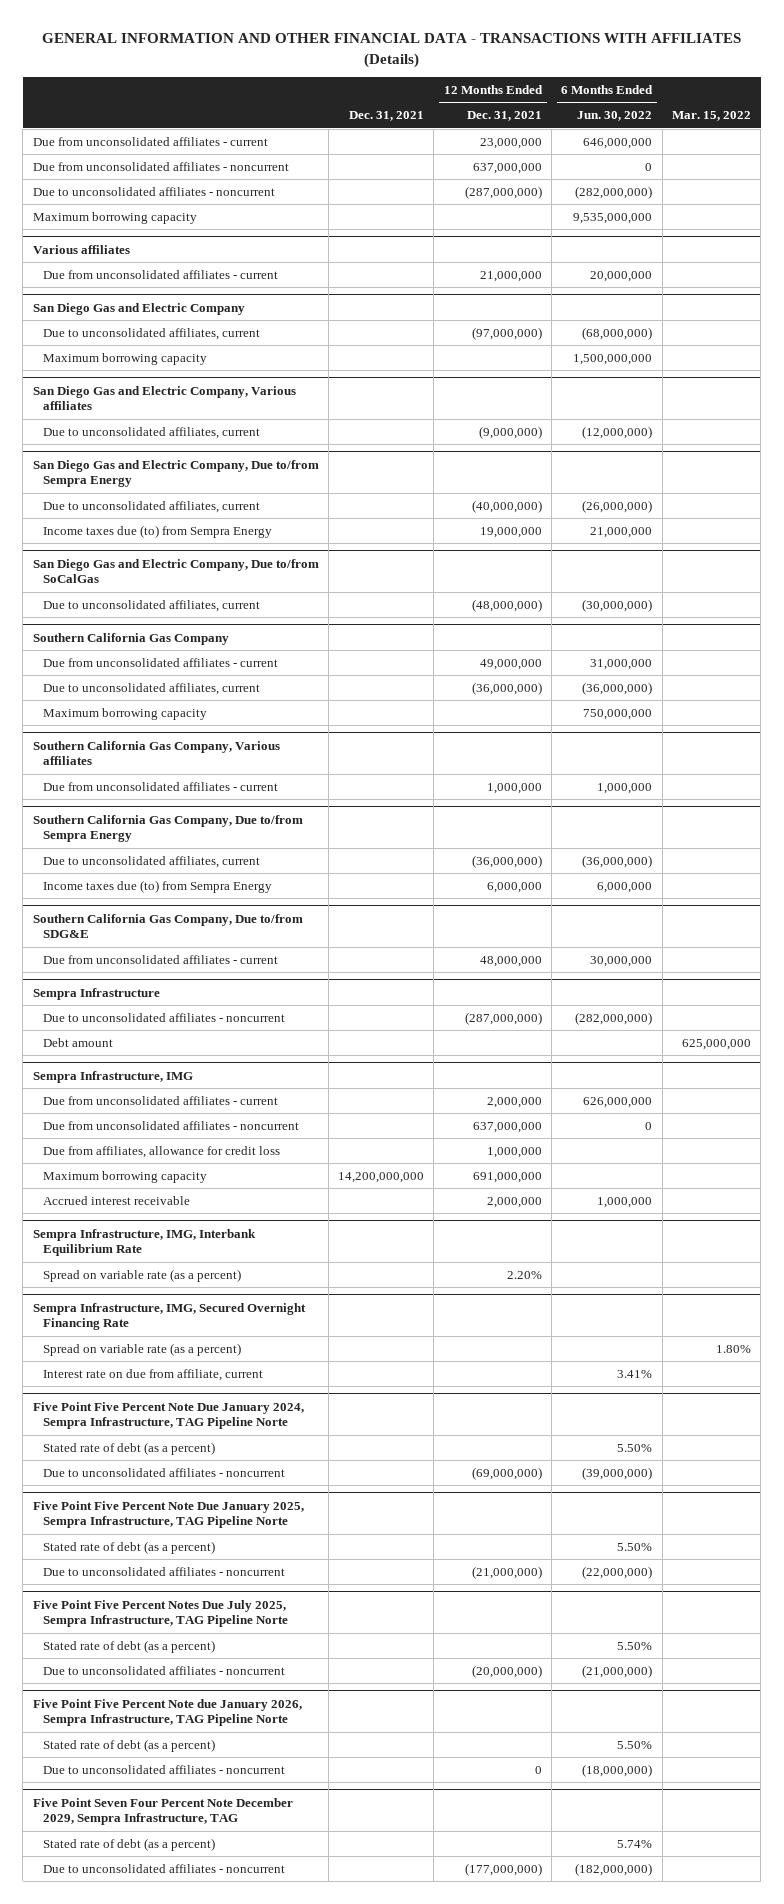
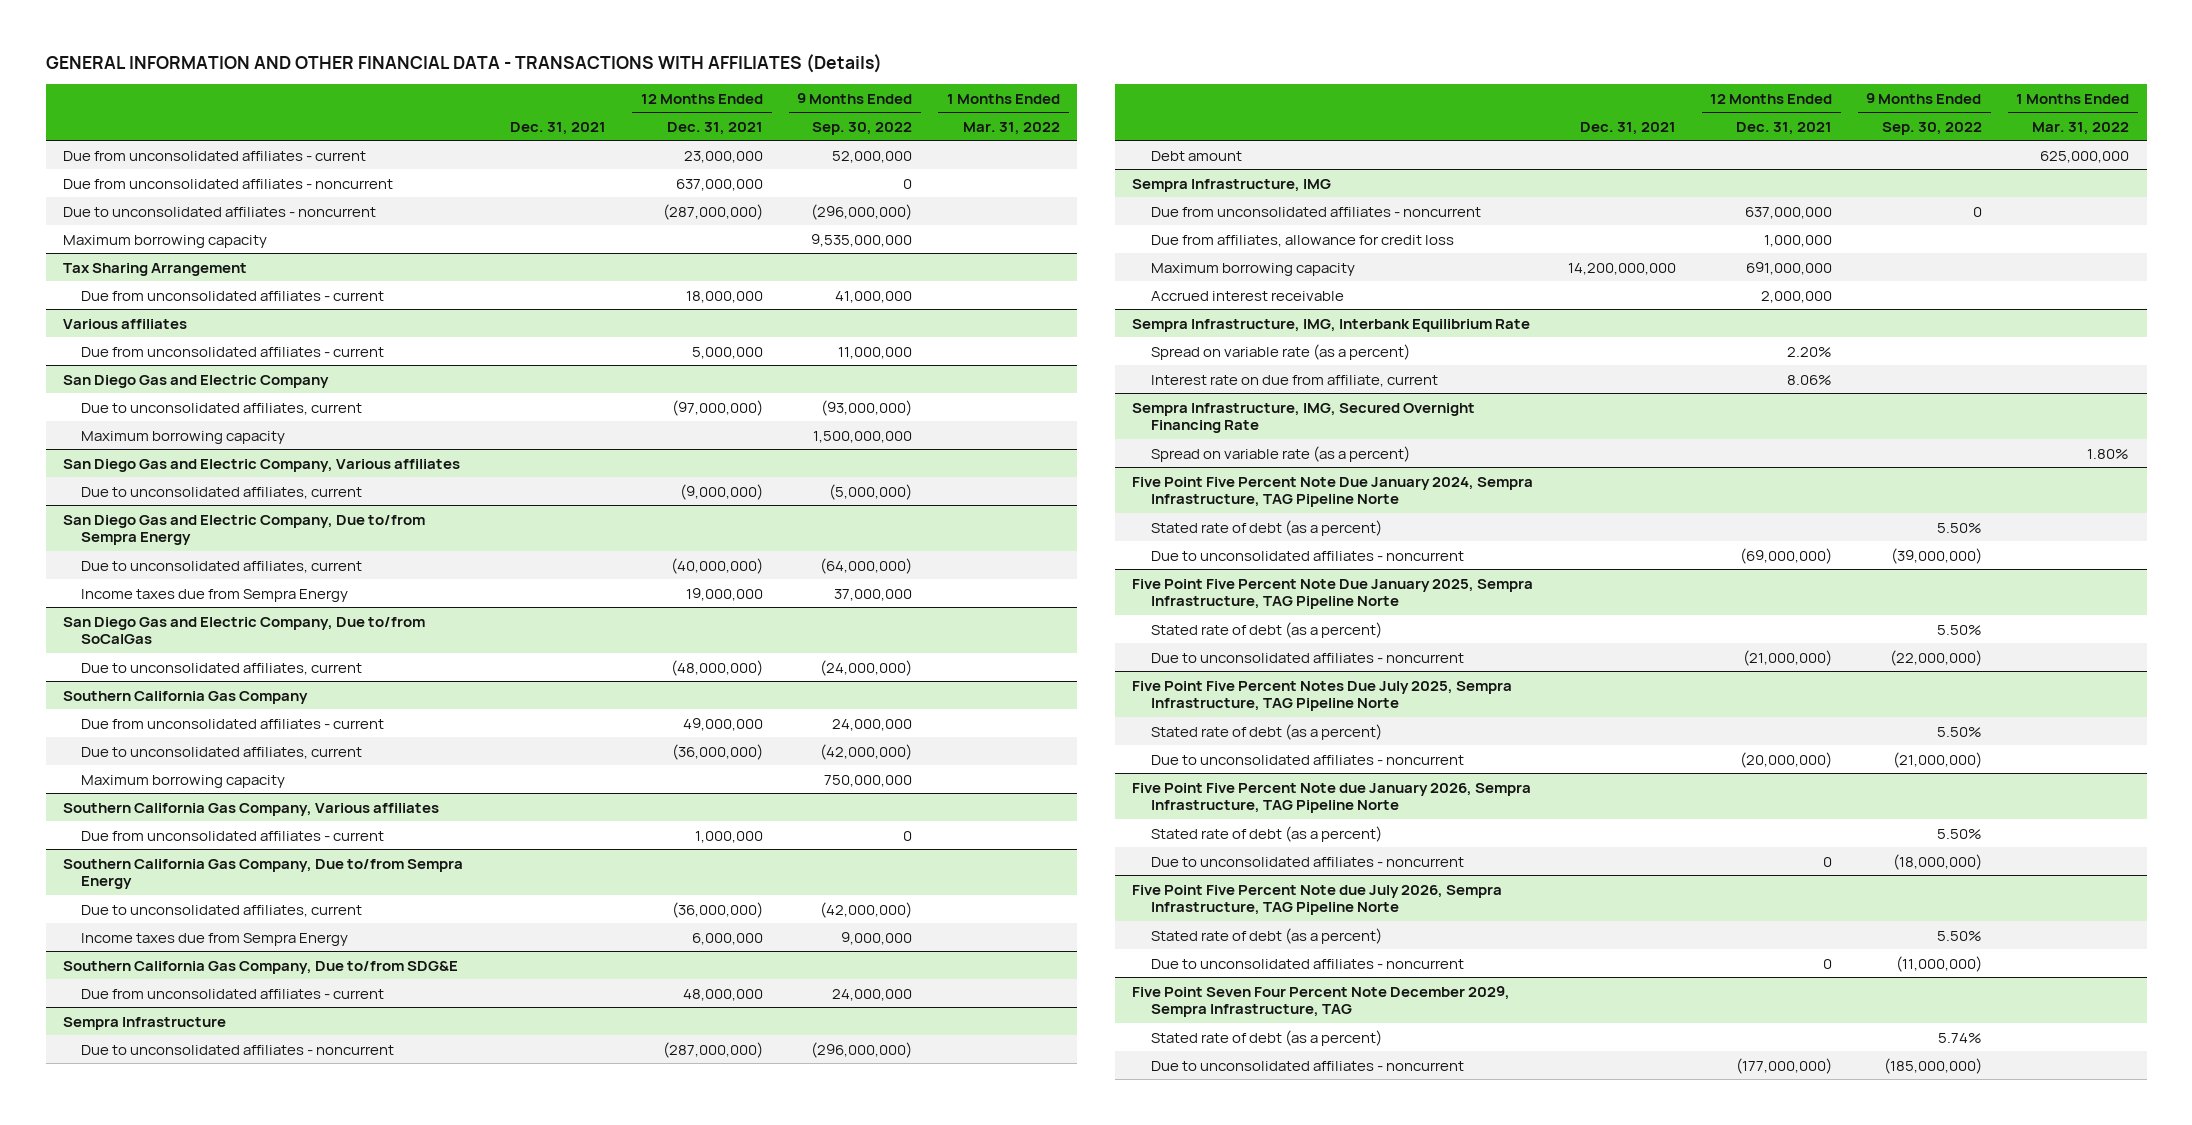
- | Dec. 31, 2021 | 12 Months Ended Dec. 31, 2021 | 6 Months Ended Jun. 30, 2022 | Mar. 15, 2022
+ | Dec. 31, 2021 | 12 Months Ended Dec. 31, 2021 | 9 Months Ended Sep. 30, 2022 | 1 Months Ended Mar. 31, 2022
+ Tax Sharing Arrangement
+ Due from unconsolidated affiliates - current | | 18,000,000 | 41,000,000 |
@ Various affiliates
- Due from unconsolidated affiliates - current | | 21,000,000 | 20,000,000 |
+ Due from unconsolidated affiliates - current | | 5,000,000 | 11,000,000 |
@ San Diego Gas and Electric Company, Due to/from Sempra Energy
- Income taxes due (to) from Sempra Energy | | 19,000,000 | 21,000,000 |
+ Income taxes due from Sempra Energy | | 19,000,000 | 37,000,000 |
@ Southern California Gas Company, Due to/from Sempra Energy
- Income taxes due (to) from Sempra Energy | | 6,000,000 | 6,000,000 |
+ Income taxes due from Sempra Energy | | 6,000,000 | 9,000,000 |
@ Sempra Infrastructure, IMG
- Due from unconsolidated affiliates - current | | 2,000,000 | 626,000,000 |
@ Sempra Infrastructure, IMG, Interbank Equilibrium Rate
+ Interest rate on due from affiliate, current | | 8.06% | |
@ Sempra Infrastructure, IMG, Secured Overnight Financing Rate
- Interest rate on due from affiliate, current | | | 3.41% |
+ Five Point Five Percent Note due July 2026, Sempra Infrastructure, TAG Pipeline Norte
+ Stated rate of debt (as a percent) | | | 5.50% |
+ Due to unconsolidated affiliates - noncurrent | | 0 | (11,000,000) |

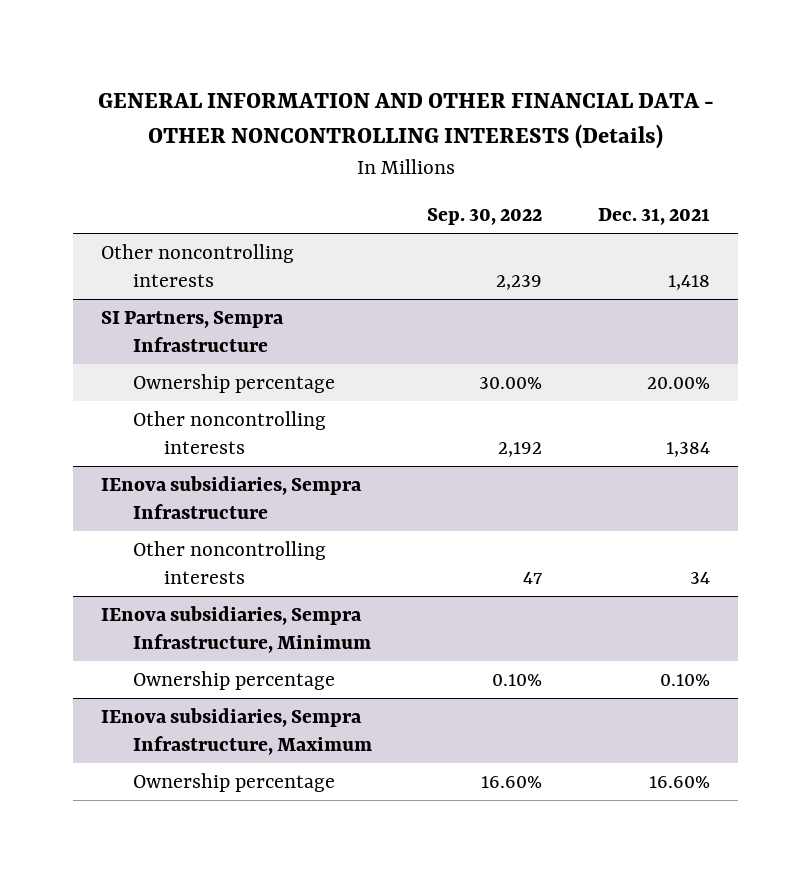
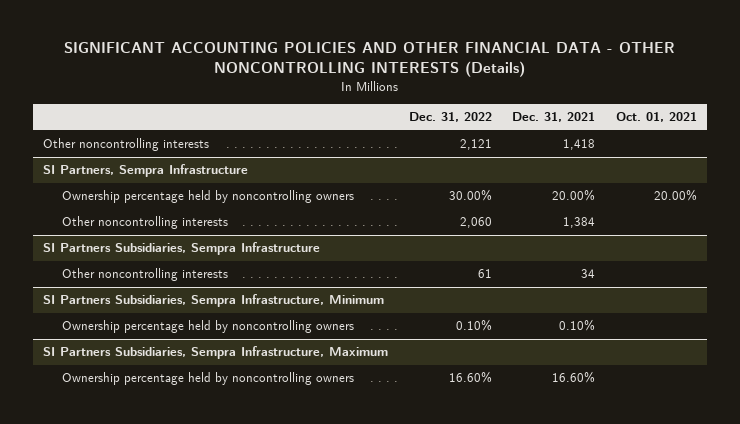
- GENERAL INFORMATION AND OTHER FINANCIAL DATA - OTHER NONCONTROLLING INTERESTS (Details)
+ SIGNIFICANT ACCOUNTING POLICIES AND OTHER FINANCIAL DATA - OTHER NONCONTROLLING INTERESTS (Details)
- | Sep. 30, 2022 | Dec. 31, 2021
+ | Dec. 31, 2022 | Dec. 31, 2021 | Oct. 01, 2021
@ SI Partners, Sempra Infrastructure
- Ownership percentage | 30.00% | 20.00%
+ Ownership percentage held by noncontrolling owners | 30.00% | 20.00% | 20.00%
- IEnova subsidiaries, Sempra Infrastructure
+ SI Partners Subsidiaries, Sempra Infrastructure
- IEnova subsidiaries, Sempra Infrastructure, Minimum
- Ownership percentage | 0.10% | 0.10%
- IEnova subsidiaries, Sempra Infrastructure, Maximum
- Ownership percentage | 16.60% | 16.60%
+ SI Partners Subsidiaries, Sempra Infrastructure, Minimum
+ Ownership percentage held by noncontrolling owners | 0.10% | 0.10% |
+ SI Partners Subsidiaries, Sempra Infrastructure, Maximum
+ Ownership percentage held by noncontrolling owners | 16.60% | 16.60% |

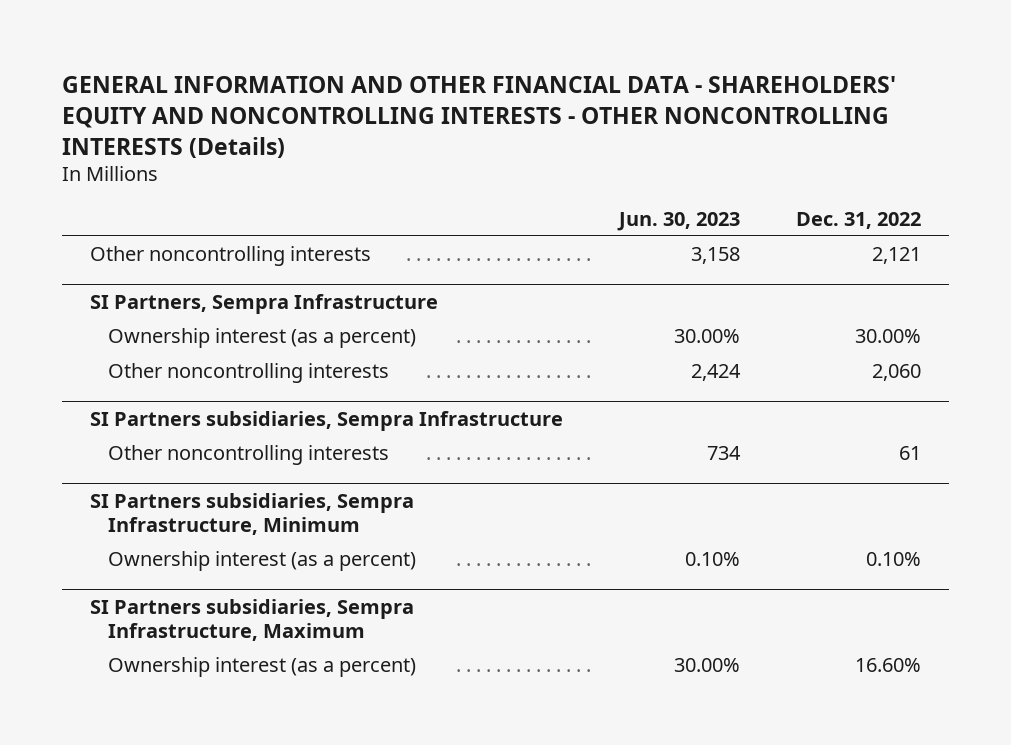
- SIGNIFICANT ACCOUNTING POLICIES AND OTHER FINANCIAL DATA - OTHER NONCONTROLLING INTERESTS (Details)
+ GENERAL INFORMATION AND OTHER FINANCIAL DATA - SHAREHOLDERS' EQUITY AND NONCONTROLLING INTERESTS - OTHER NONCONTROLLING INTERESTS (Details)
- | Dec. 31, 2022 | Dec. 31, 2021 | Oct. 01, 2021
+ | Jun. 30, 2023 | Dec. 31, 2022
@ SI Partners, Sempra Infrastructure
- Ownership percentage held by noncontrolling owners | 30.00% | 20.00% | 20.00%
+ Ownership interest (as a percent) | 30.00% | 30.00%
- SI Partners Subsidiaries, Sempra Infrastructure
+ SI Partners subsidiaries, Sempra Infrastructure
- SI Partners Subsidiaries, Sempra Infrastructure, Minimum
- Ownership percentage held by noncontrolling owners | 0.10% | 0.10% |
- SI Partners Subsidiaries, Sempra Infrastructure, Maximum
- Ownership percentage held by noncontrolling owners | 16.60% | 16.60% |
+ SI Partners subsidiaries, Sempra Infrastructure, Minimum
+ Ownership interest (as a percent) | 0.10% | 0.10%
+ SI Partners subsidiaries, Sempra Infrastructure, Maximum
+ Ownership interest (as a percent) | 30.00% | 16.60%

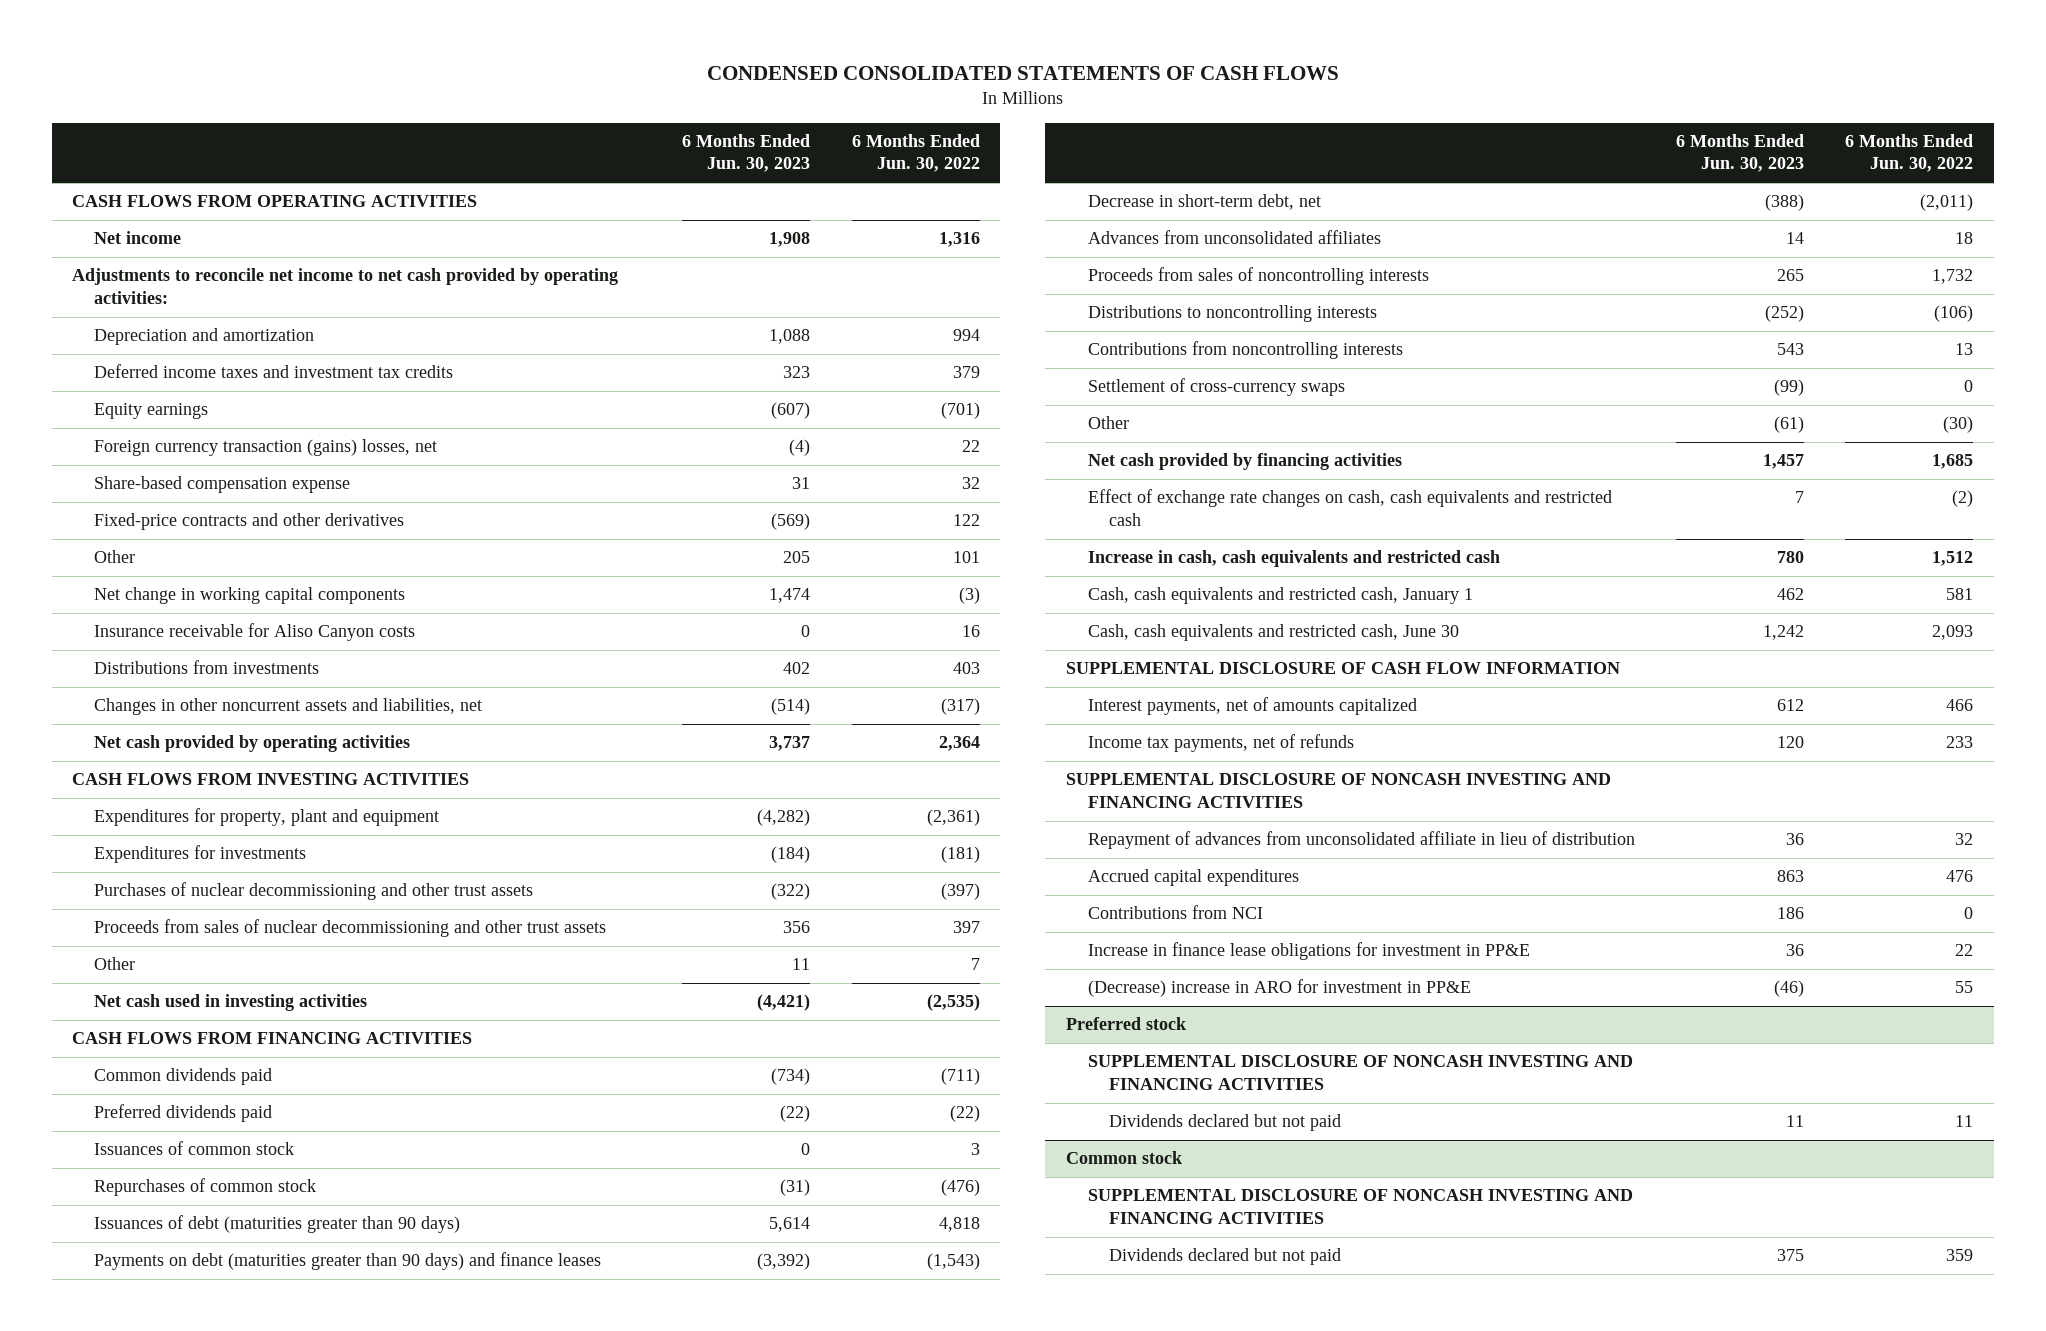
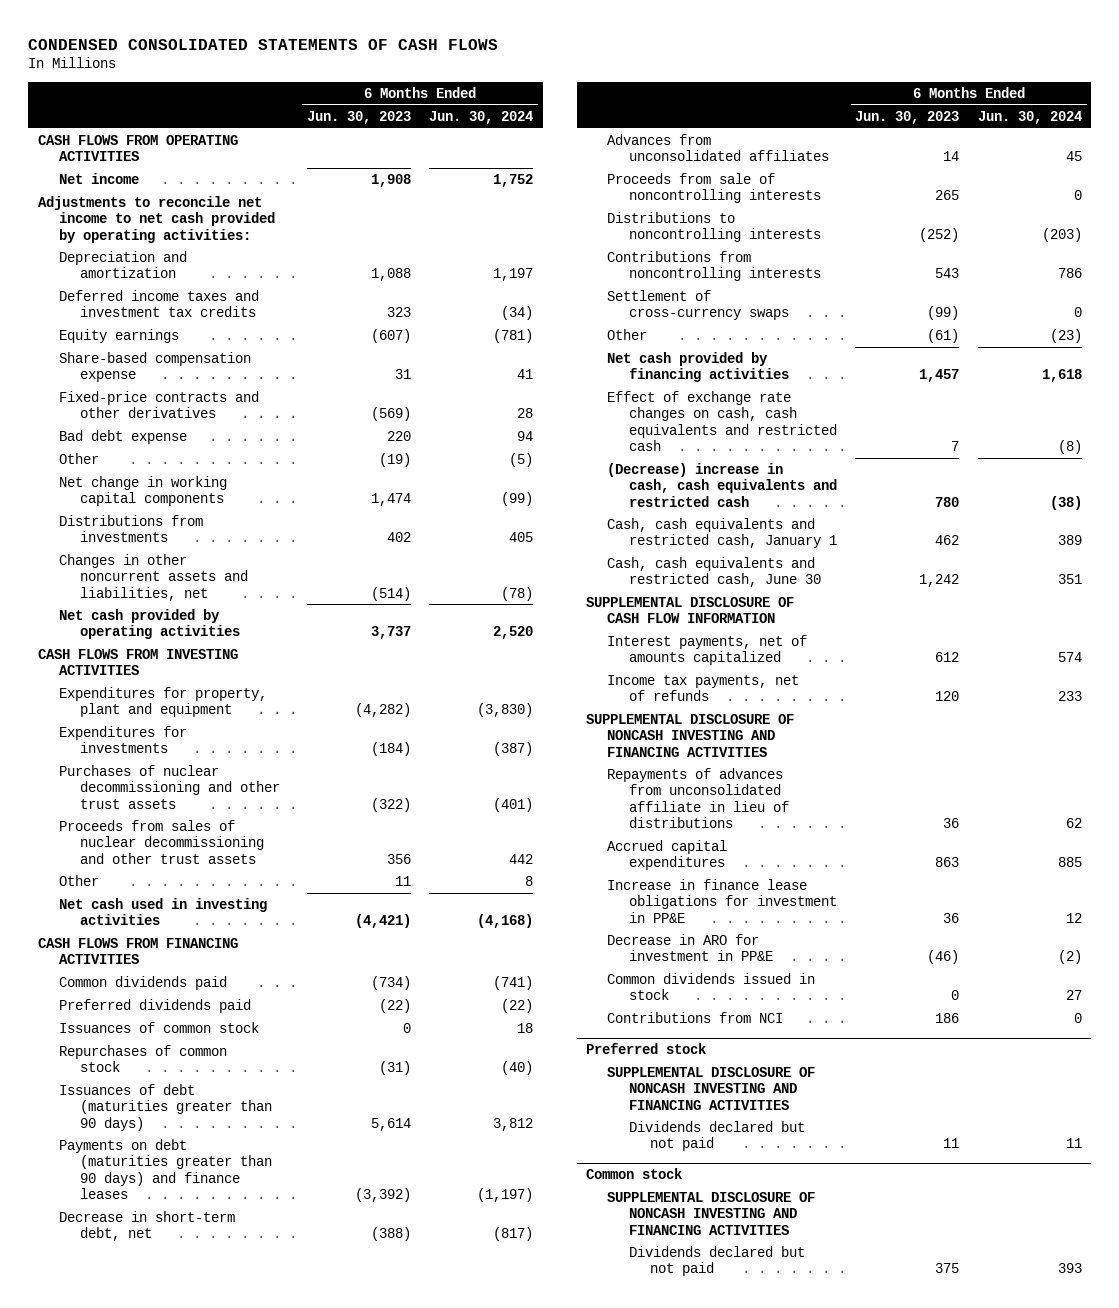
- | 6 Months Ended Jun. 30, 2023 | 6 Months Ended Jun. 30, 2022
+ | 6 Months Ended Jun. 30, 2023 | 6 Months Ended Jun. 30, 2024
- Foreign currency transaction (gains) losses, net | (4) | 22
- Other | 205 | 101
+ Bad debt expense | 220 | 94
+ Other | (19) | (5)
- Insurance receivable for Aliso Canyon costs | 0 | 16
- Proceeds from sales of noncontrolling interests | 265 | 1,732
+ Proceeds from sale of noncontrolling interests | 265 | 0
- Increase in cash, cash equivalents and restricted cash | 780 | 1,512
+ (Decrease) increase in cash, cash equivalents and restricted cash | 780 | (38)
- Repayment of advances from unconsolidated affiliate in lieu of distribution | 36 | 32
+ Repayments of advances from unconsolidated affiliate in lieu of distributions | 36 | 62
- (Decrease) increase in ARO for investment in PP&E | (46) | 55
+ Decrease in ARO for investment in PP&E | (46) | (2)
+ Common dividends issued in stock | 0 | 27
moved down: Contributions from NCI | 186 | 0

